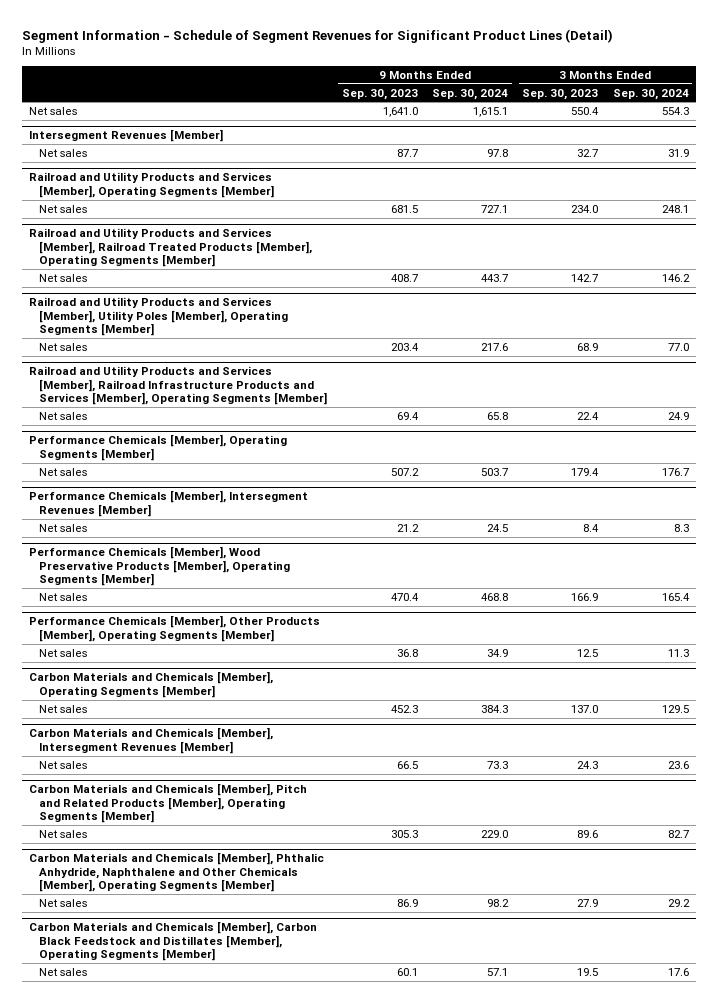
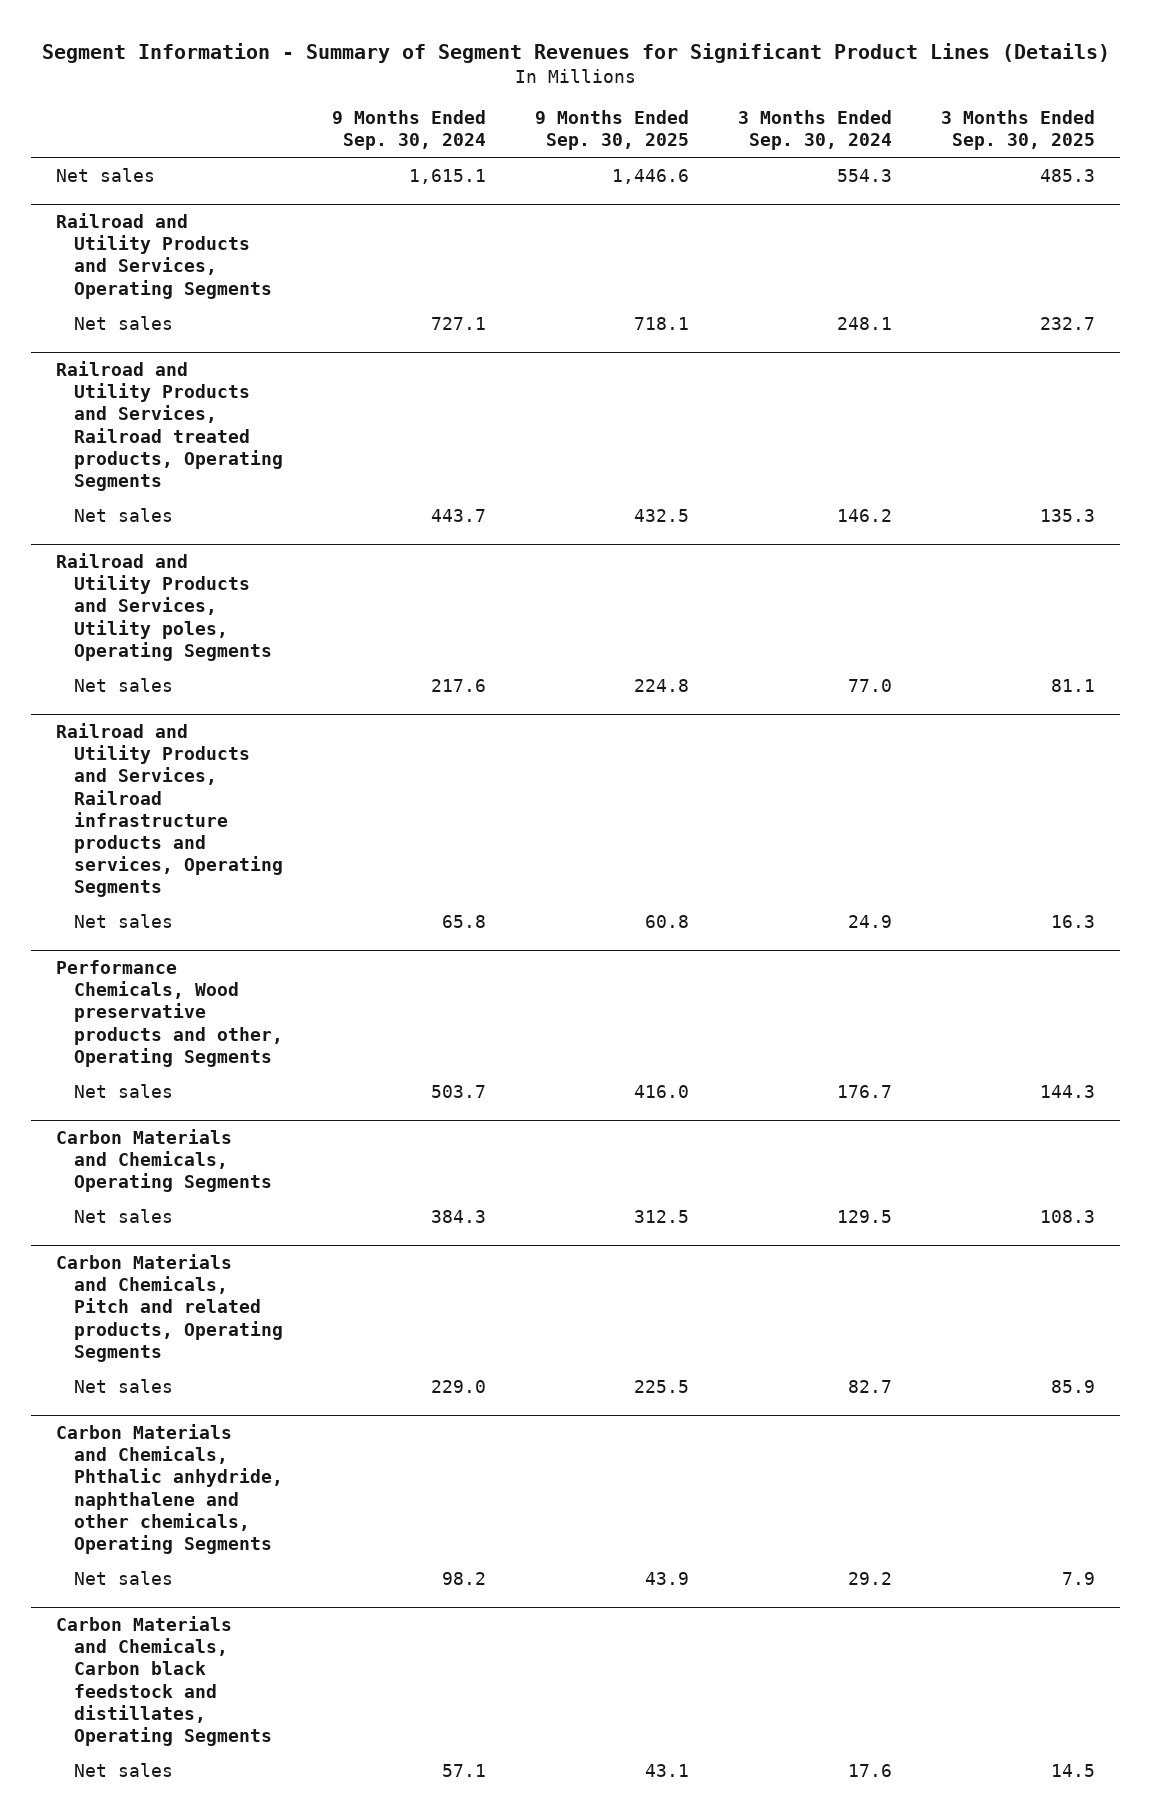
- Segment Information - Schedule of Segment Revenues for Significant Product Lines (Detail)
+ Segment Information - Summary of Segment Revenues for Significant Product Lines (Details)
- | 9 Months Ended Sep. 30, 2023 | 9 Months Ended Sep. 30, 2024 | 3 Months Ended Sep. 30, 2023 | 3 Months Ended Sep. 30, 2024
+ | 9 Months Ended Sep. 30, 2024 | 9 Months Ended Sep. 30, 2025 | 3 Months Ended Sep. 30, 2024 | 3 Months Ended Sep. 30, 2025
- Intersegment Revenues [Member]
- Net sales | 87.7 | 97.8 | 32.7 | 31.9
- Railroad and Utility Products and Services [Member], Operating Segments [Member]
+ Railroad and Utility Products and Services, Operating Segments
- Railroad and Utility Products and Services [Member], Railroad Treated Products [Member], Operating Segments [Member]
+ Railroad and Utility Products and Services, Railroad treated products, Operating Segments
- Railroad and Utility Products and Services [Member], Utility Poles [Member], Operating Segments [Member]
+ Railroad and Utility Products and Services, Utility poles, Operating Segments
- Railroad and Utility Products and Services [Member], Railroad Infrastructure Products and Services [Member], Operating Segments [Member]
+ Railroad and Utility Products and Services, Railroad infrastructure products and services, Operating Segments
- Performance Chemicals [Member], Operating Segments [Member]
+ Performance Chemicals, Wood preservative products and other, Operating Segments
- Performance Chemicals [Member], Intersegment Revenues [Member]
- Net sales | 21.2 | 24.5 | 8.4 | 8.3
- Performance Chemicals [Member], Wood Preservative Products [Member], Operating Segments [Member]
- Net sales | 470.4 | 468.8 | 166.9 | 165.4
- Performance Chemicals [Member], Other Products [Member], Operating Segments [Member]
- Net sales | 36.8 | 34.9 | 12.5 | 11.3
- Carbon Materials and Chemicals [Member], Operating Segments [Member]
+ Carbon Materials and Chemicals, Operating Segments
- Carbon Materials and Chemicals [Member], Intersegment Revenues [Member]
- Net sales | 66.5 | 73.3 | 24.3 | 23.6
- Carbon Materials and Chemicals [Member], Pitch and Related Products [Member], Operating Segments [Member]
+ Carbon Materials and Chemicals, Pitch and related products, Operating Segments
- Carbon Materials and Chemicals [Member], Phthalic Anhydride, Naphthalene and Other Chemicals [Member], Operating Segments [Member]
+ Carbon Materials and Chemicals, Phthalic anhydride, naphthalene and other chemicals, Operating Segments
- Carbon Materials and Chemicals [Member], Carbon Black Feedstock and Distillates [Member], Operating Segments [Member]
+ Carbon Materials and Chemicals, Carbon black feedstock and distillates, Operating Segments

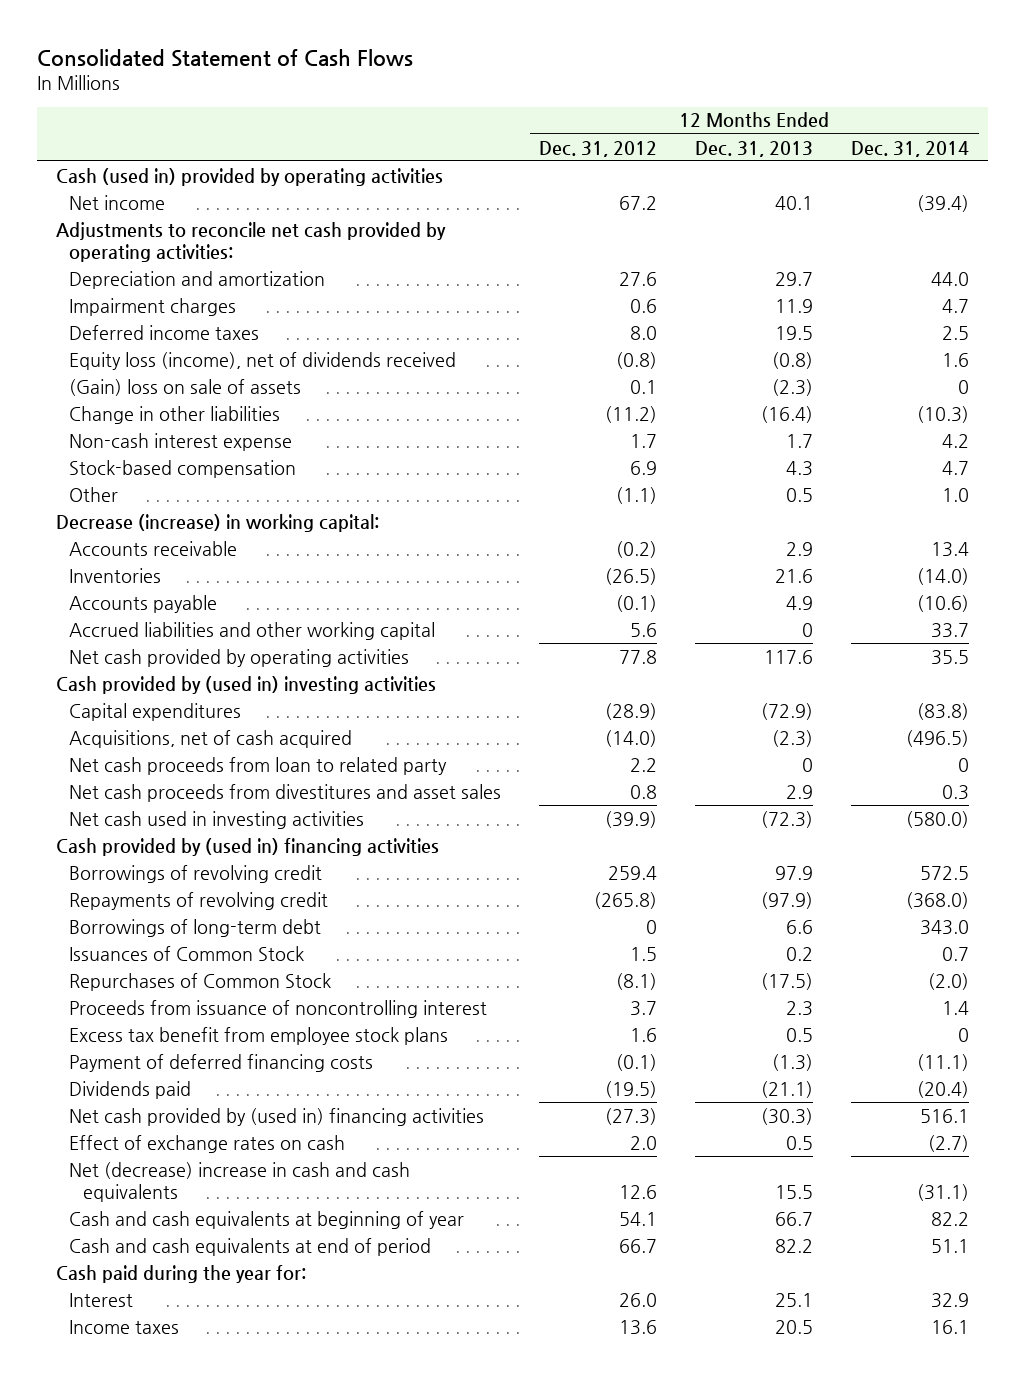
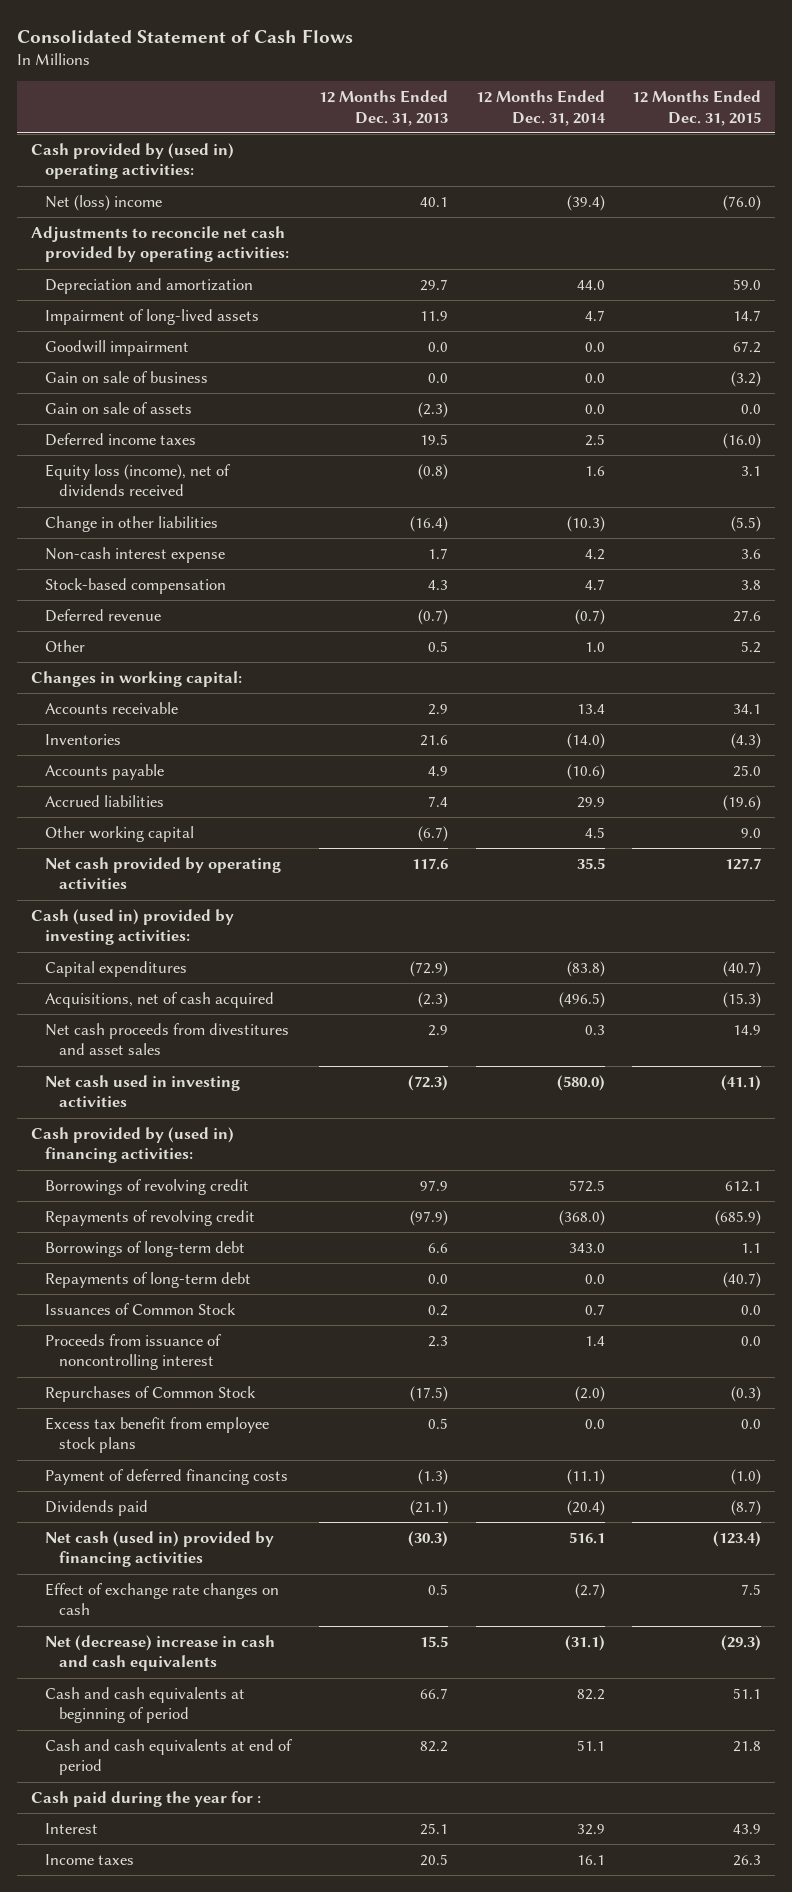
- | 12 Months Ended Dec. 31, 2012 | 12 Months Ended Dec. 31, 2013 | 12 Months Ended Dec. 31, 2014
+ | 12 Months Ended Dec. 31, 2013 | 12 Months Ended Dec. 31, 2014 | 12 Months Ended Dec. 31, 2015
- Cash (used in) provided by operating activities
- Net income | 67.2 | 40.1 | (39.4)
+ Cash provided by (used in) operating activities:
+ Net (loss) income | 40.1 | (39.4) | (76.0)
- Impairment charges | 0.6 | 11.9 | 4.7
+ Impairment of long-lived assets | 11.9 | 4.7 | 14.7
+ Goodwill impairment | 0.0 | 0.0 | 67.2
+ Gain on sale of business | 0.0 | 0.0 | (3.2)
+ Gain on sale of assets | (2.3) | 0.0 | 0.0
- (Gain) loss on sale of assets | 0.1 | (2.3) | 0
+ Deferred revenue | (0.7) | (0.7) | 27.6
- Decrease (increase) in working capital:
+ Changes in working capital:
- Accrued liabilities and other working capital | 5.6 | 0 | 33.7
+ Accrued liabilities | 7.4 | 29.9 | (19.6)
+ Other working capital | (6.7) | 4.5 | 9.0
- Cash provided by (used in) investing activities
+ Cash (used in) provided by investing activities:
- Net cash proceeds from loan to related party | 2.2 | 0 | 0
- Cash provided by (used in) financing activities
+ Cash provided by (used in) financing activities:
+ Repayments of long-term debt | 0.0 | 0.0 | (40.7)
- Excess tax benefit from employee stock plans | 1.6 | 0.5 | 0
moved down: Repurchases of Common Stock | (17.5) | (2.0) | (0.3)
+ Excess tax benefit from employee stock plans | 0.5 | 0.0 | 0.0
- Net cash provided by (used in) financing activities | (27.3) | (30.3) | 516.1
- Effect of exchange rates on cash | 2.0 | 0.5 | (2.7)
+ Net cash (used in) provided by financing activities | (30.3) | 516.1 | (123.4)
+ Effect of exchange rate changes on cash | 0.5 | (2.7) | 7.5
- Cash and cash equivalents at beginning of year | 54.1 | 66.7 | 82.2
+ Cash and cash equivalents at beginning of period | 66.7 | 82.2 | 51.1
- Cash paid during the year for:
+ Cash paid during the year for :

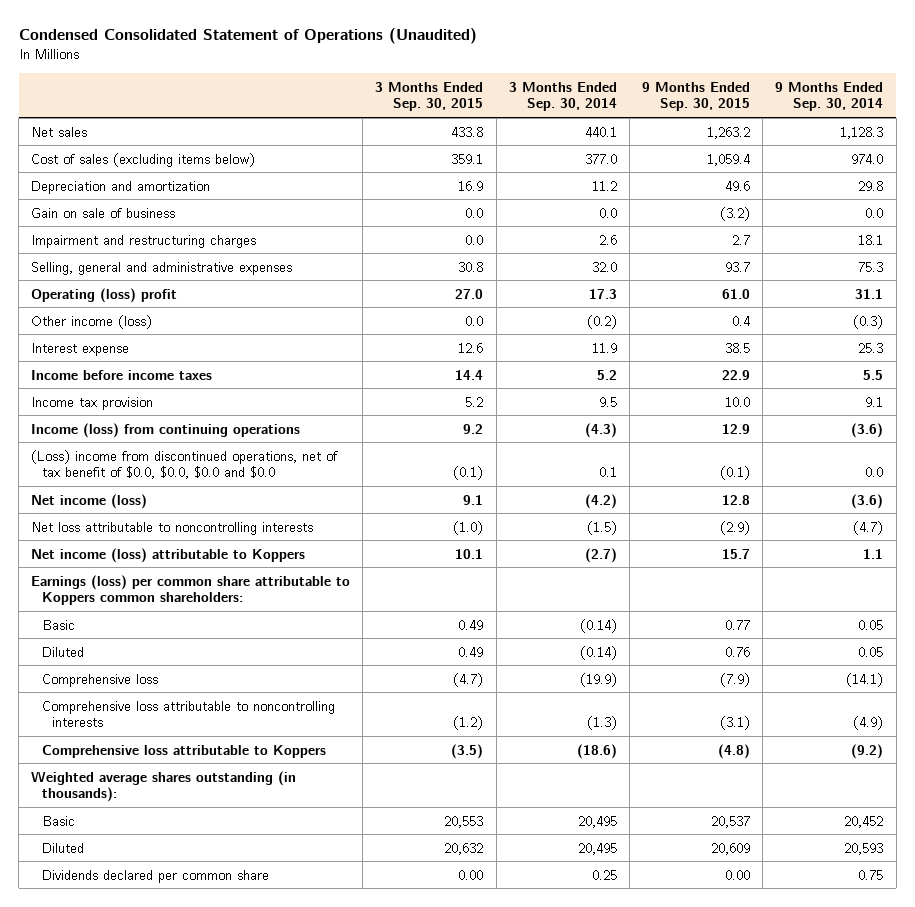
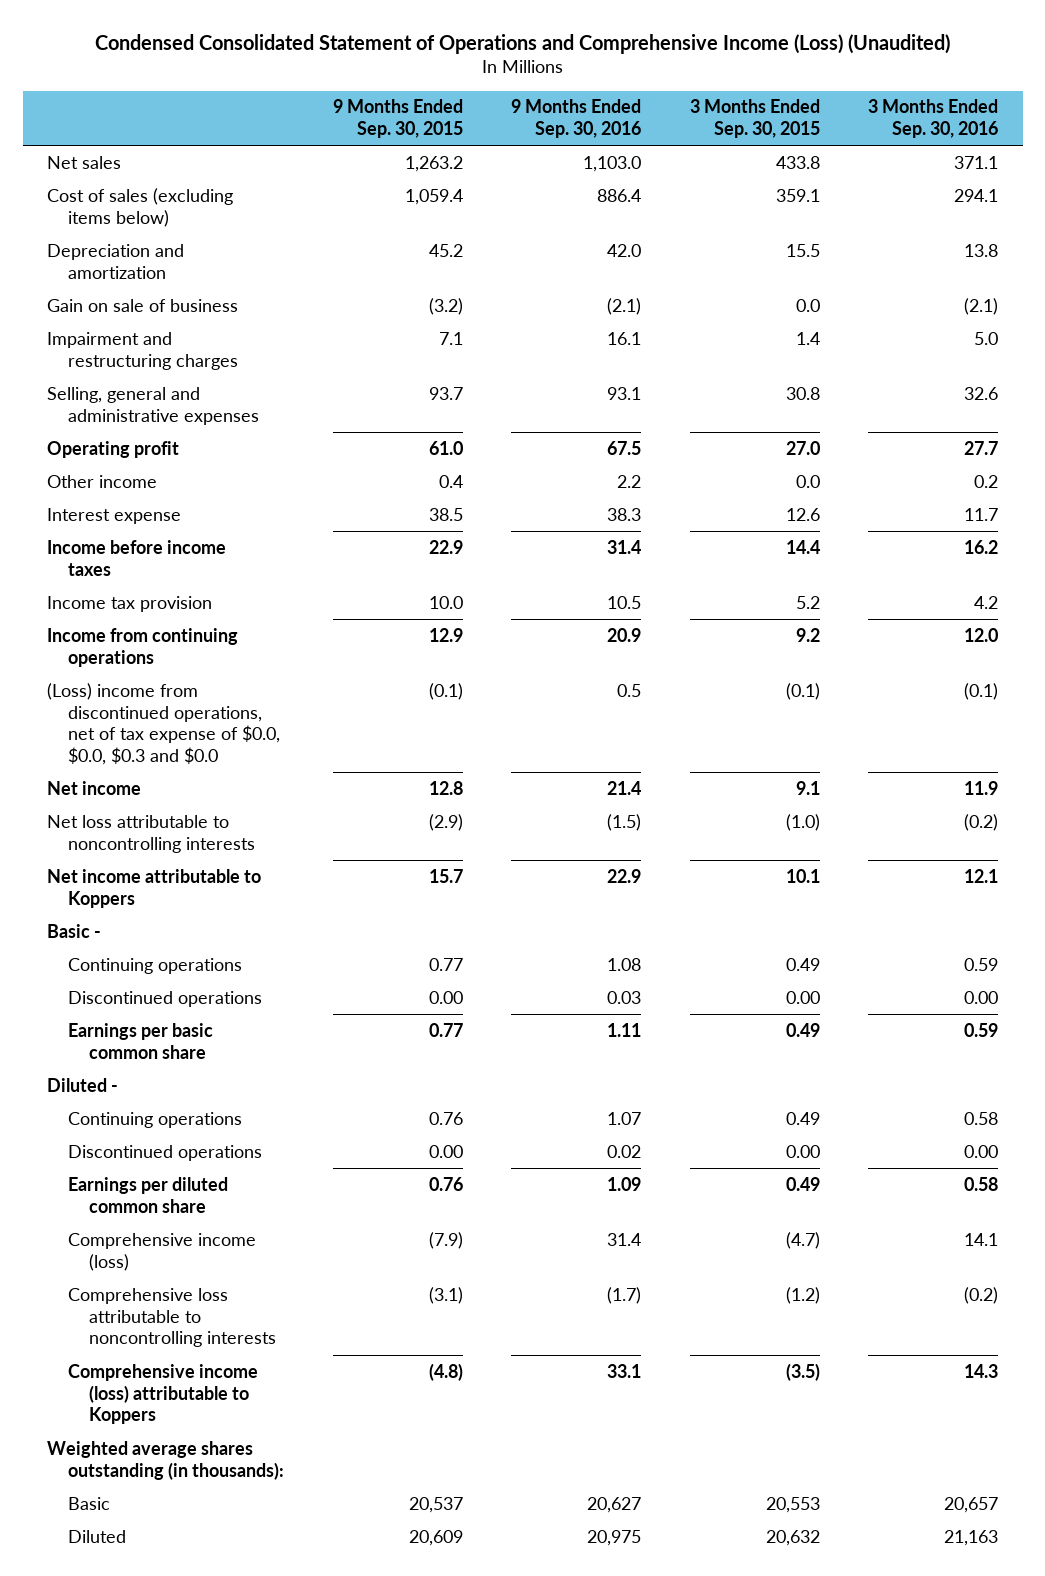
- Condensed Consolidated Statement of Operations (Unaudited)
+ Condensed Consolidated Statement of Operations and Comprehensive Income (Loss) (Unaudited)
- | 3 Months Ended Sep. 30, 2015 | 3 Months Ended Sep. 30, 2014 | 9 Months Ended Sep. 30, 2015 | 9 Months Ended Sep. 30, 2014
+ | 9 Months Ended Sep. 30, 2015 | 9 Months Ended Sep. 30, 2016 | 3 Months Ended Sep. 30, 2015 | 3 Months Ended Sep. 30, 2016
- Depreciation and amortization | 16.9 | 11.2 | 49.6 | 29.8
+ Depreciation and amortization | 45.2 | 42.0 | 15.5 | 13.8
- Impairment and restructuring charges | 0.0 | 2.6 | 2.7 | 18.1
+ Impairment and restructuring charges | 7.1 | 16.1 | 1.4 | 5.0
- Operating (loss) profit | 27.0 | 17.3 | 61.0 | 31.1
- Other income (loss) | 0.0 | (0.2) | 0.4 | (0.3)
+ Operating profit | 61.0 | 67.5 | 27.0 | 27.7
+ Other income | 0.4 | 2.2 | 0.0 | 0.2
- Income (loss) from continuing operations | 9.2 | (4.3) | 12.9 | (3.6)
- (Loss) income from discontinued operations, net of tax benefit of $0.0, $0.0, $0.0 and $0.0 | (0.1) | 0.1 | (0.1) | 0.0
- Net income (loss) | 9.1 | (4.2) | 12.8 | (3.6)
+ Income from continuing operations | 12.9 | 20.9 | 9.2 | 12.0
+ (Loss) income from discontinued operations, net of tax expense of $0.0, $0.0, $0.3 and $0.0 | (0.1) | 0.5 | (0.1) | (0.1)
+ Net income | 12.8 | 21.4 | 9.1 | 11.9
- Net income (loss) attributable to Koppers | 10.1 | (2.7) | 15.7 | 1.1
- Earnings (loss) per common share attributable to Koppers common shareholders:
- Basic | 0.49 | (0.14) | 0.77 | 0.05
- Diluted | 0.49 | (0.14) | 0.76 | 0.05
- Comprehensive loss | (4.7) | (19.9) | (7.9) | (14.1)
+ Net income attributable to Koppers | 15.7 | 22.9 | 10.1 | 12.1
+ Basic -
+ Continuing operations | 0.77 | 1.08 | 0.49 | 0.59
+ Discontinued operations | 0.00 | 0.03 | 0.00 | 0.00
+ Earnings per basic common share | 0.77 | 1.11 | 0.49 | 0.59
+ Diluted -
+ Continuing operations | 0.76 | 1.07 | 0.49 | 0.58
+ Discontinued operations | 0.00 | 0.02 | 0.00 | 0.00
+ Earnings per diluted common share | 0.76 | 1.09 | 0.49 | 0.58
+ Comprehensive income (loss) | (7.9) | 31.4 | (4.7) | 14.1
- Comprehensive loss attributable to Koppers | (3.5) | (18.6) | (4.8) | (9.2)
+ Comprehensive income (loss) attributable to Koppers | (4.8) | 33.1 | (3.5) | 14.3
- Dividends declared per common share | 0.00 | 0.25 | 0.00 | 0.75

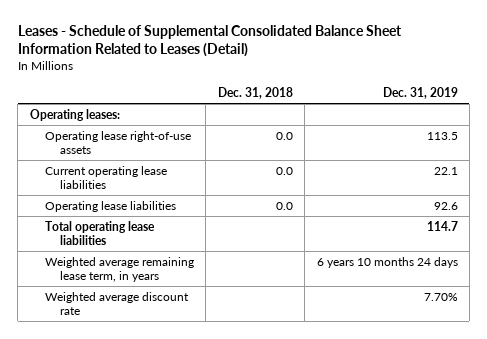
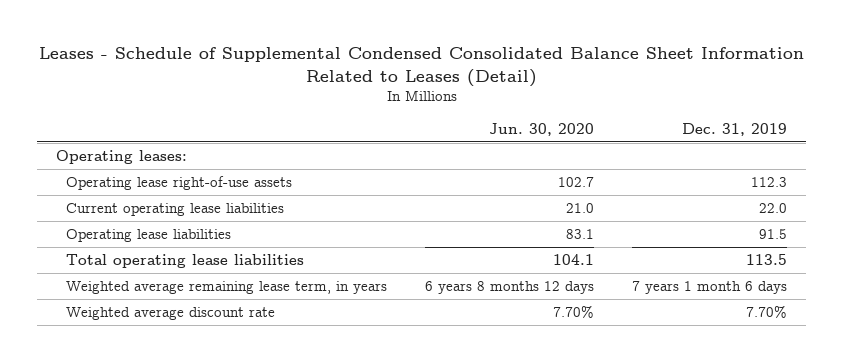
- Leases - Schedule of Supplemental Consolidated Balance Sheet Information Related to Leases (Detail)
+ Leases - Schedule of Supplemental Condensed Consolidated Balance Sheet Information Related to Leases (Detail)
- | Dec. 31, 2018 | Dec. 31, 2019
+ | Jun. 30, 2020 | Dec. 31, 2019
- Operating lease right-of-use assets | 0.0 | 113.5
- Current operating lease liabilities | 0.0 | 22.1
- Operating lease liabilities | 0.0 | 92.6
- Total operating lease liabilities | | 114.7
- Weighted average remaining lease term, in years | | 6 years 10 months 24 days
+ Operating lease right-of-use assets | 102.7 | 112.3
+ Current operating lease liabilities | 21.0 | 22.0
+ Operating lease liabilities | 83.1 | 91.5
+ Total operating lease liabilities | 104.1 | 113.5
+ Weighted average remaining lease term, in years | 6 years 8 months 12 days | 7 years 1 month 6 days

